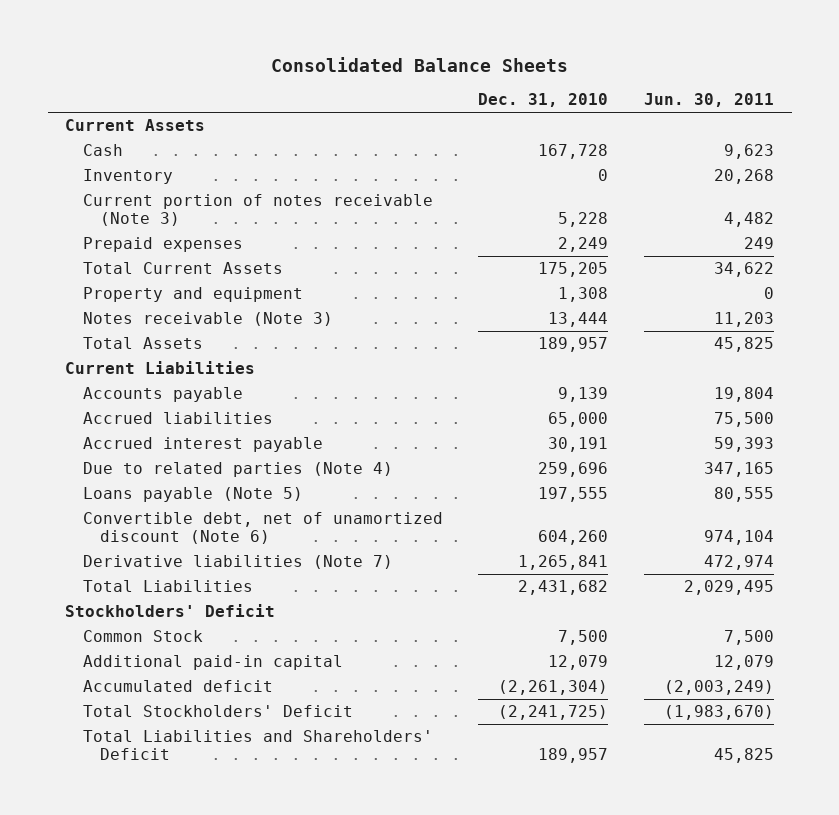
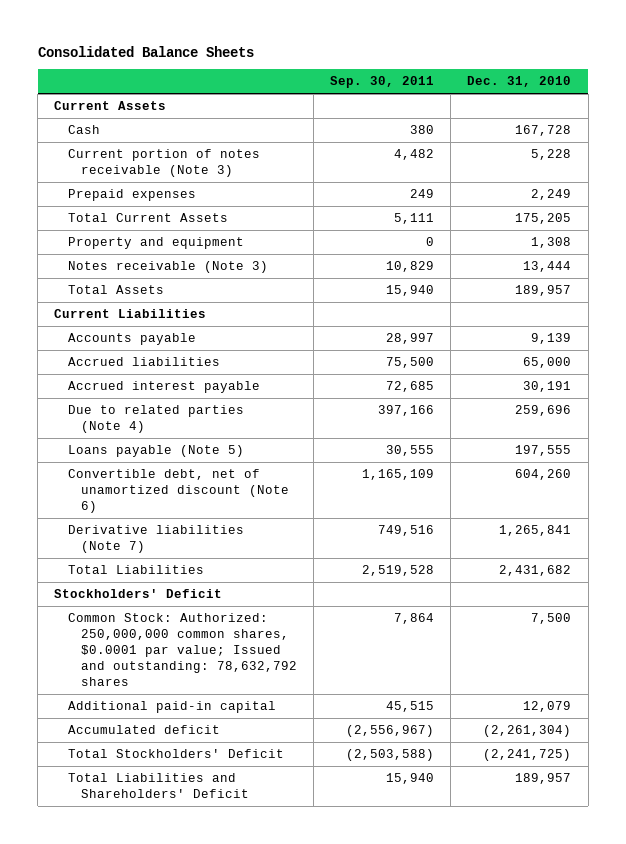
- | Dec. 31, 2010 | Jun. 30, 2011
+ | Sep. 30, 2011 | Dec. 31, 2010
- Inventory | 0 | 20,268
- Common Stock | 7,500 | 7,500
+ Common Stock: Authorized: 250,000,000 common shares, $0.0001 par value; Issued and outstanding: 78,632,792 shares | 7,864 | 7,500

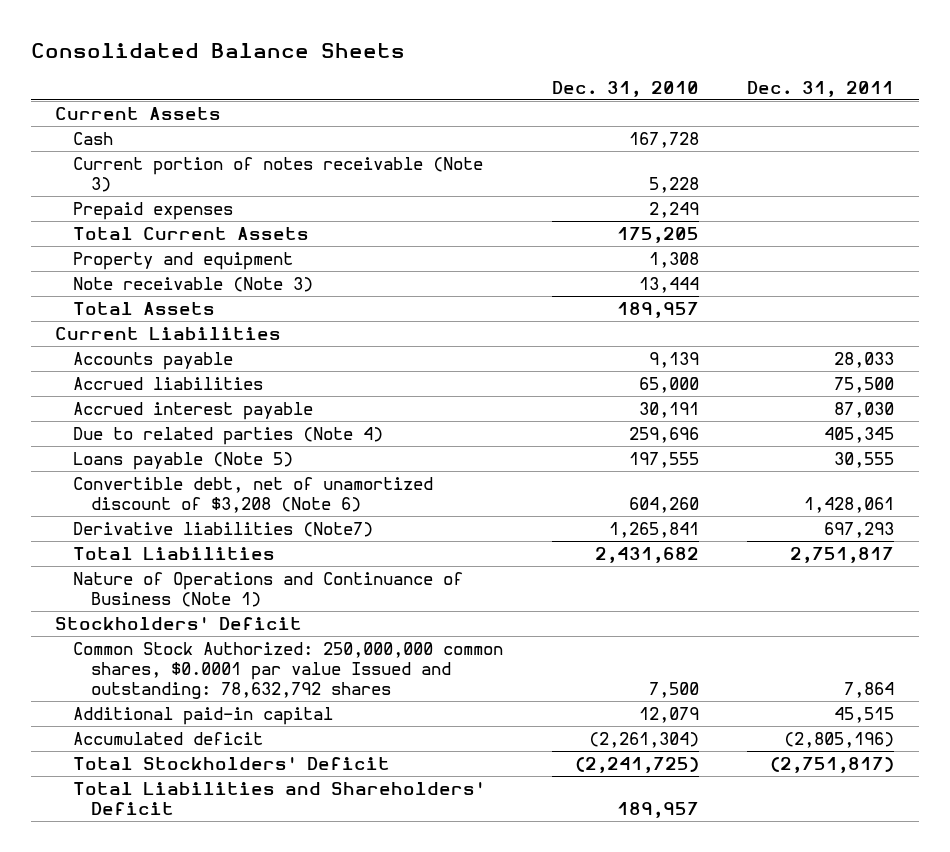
- | Sep. 30, 2011 | Dec. 31, 2010
+ | Dec. 31, 2010 | Dec. 31, 2011
- Notes receivable (Note 3) | 10,829 | 13,444
+ Note receivable (Note 3) | 13,444 |
- Convertible debt, net of unamortized discount (Note 6) | 1,165,109 | 604,260
- Derivative liabilities (Note 7) | 749,516 | 1,265,841
+ Convertible debt, net of unamortized discount of $3,208 (Note 6) | 604,260 | 1,428,061
+ Derivative liabilities (Note7) | 1,265,841 | 697,293
+ Nature of Operations and Continuance of Business (Note 1)
- Common Stock: Authorized: 250,000,000 common shares, $0.0001 par value; Issued and outstanding: 78,632,792 shares | 7,864 | 7,500
+ Common Stock Authorized: 250,000,000 common shares, $0.0001 par value Issued and outstanding: 78,632,792 shares | 7,500 | 7,864

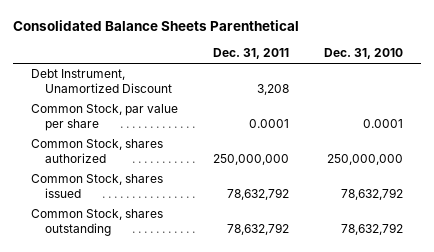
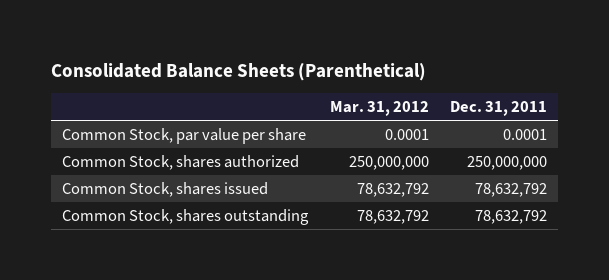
- Consolidated Balance Sheets Parenthetical
+ Consolidated Balance Sheets (Parenthetical)
- | Dec. 31, 2011 | Dec. 31, 2010
+ | Mar. 31, 2012 | Dec. 31, 2011
- Debt Instrument, Unamortized Discount | 3,208 |

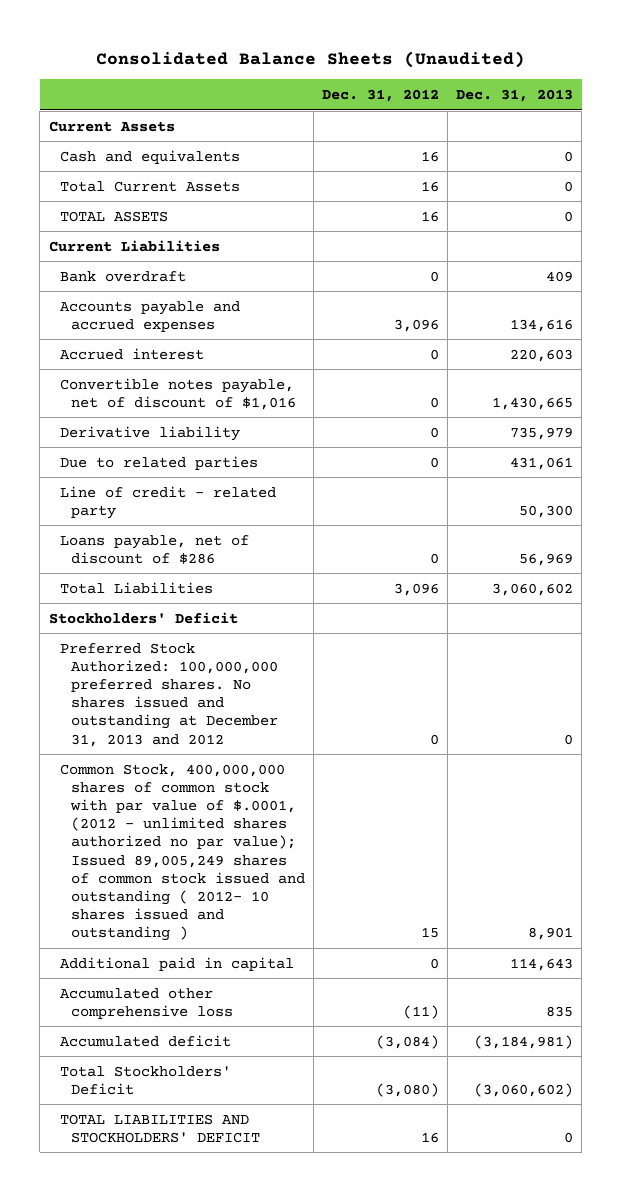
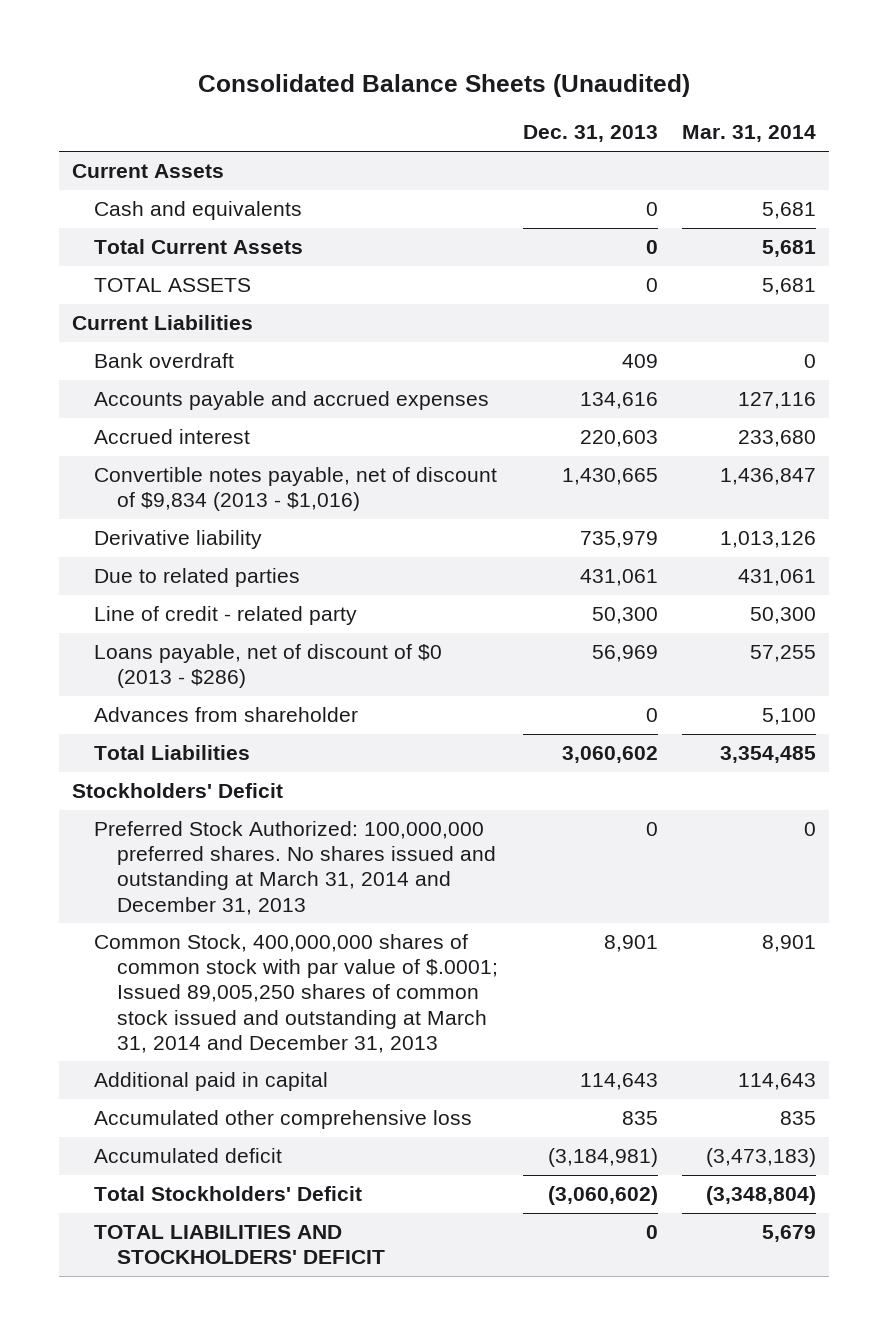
- | Dec. 31, 2012 | Dec. 31, 2013
+ | Dec. 31, 2013 | Mar. 31, 2014
- Convertible notes payable, net of discount of $1,016 | 0 | 1,430,665
+ Convertible notes payable, net of discount of $9,834 (2013 - $1,016) | 1,430,665 | 1,436,847
- Loans payable, net of discount of $286 | 0 | 56,969
+ Loans payable, net of discount of $0 (2013 - $286) | 56,969 | 57,255
+ Advances from shareholder | 0 | 5,100
- Preferred Stock Authorized: 100,000,000 preferred shares. No shares issued and outstanding at December 31, 2013 and 2012 | 0 | 0
- Common Stock, 400,000,000 shares of common stock with par value of $.0001, (2012 - unlimited shares authorized no par value); Issued 89,005,249 shares of common stock issued and outstanding ( 2012- 10 shares issued and outstanding ) | 15 | 8,901
+ Preferred Stock Authorized: 100,000,000 preferred shares. No shares issued and outstanding at March 31, 2014 and December 31, 2013 | 0 | 0
+ Common Stock, 400,000,000 shares of common stock with par value of $.0001; Issued 89,005,250 shares of common stock issued and outstanding at March 31, 2014 and December 31, 2013 | 8,901 | 8,901

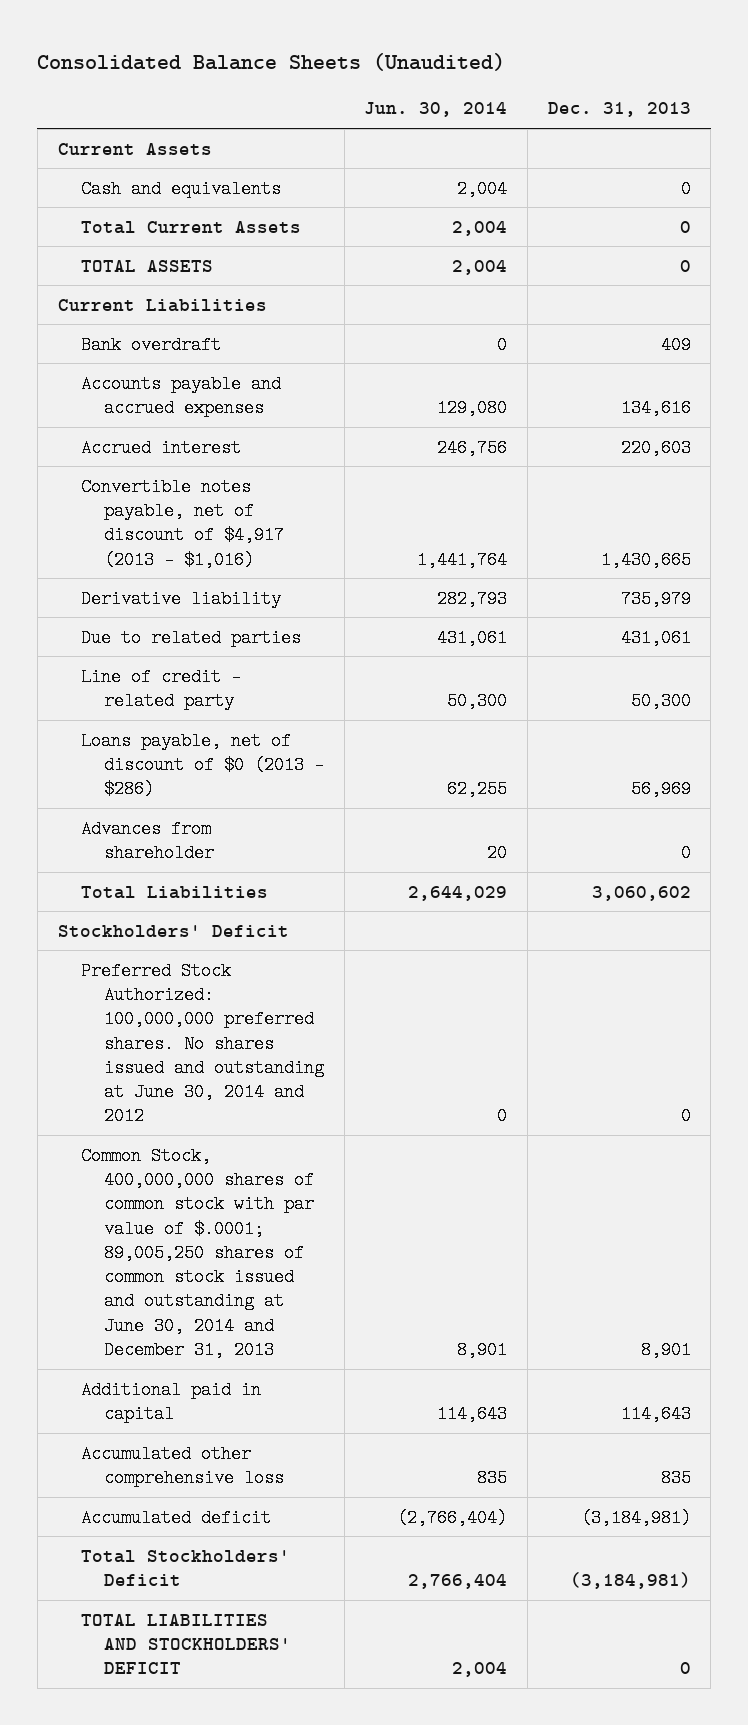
- | Dec. 31, 2013 | Mar. 31, 2014
+ | Jun. 30, 2014 | Dec. 31, 2013
- Convertible notes payable, net of discount of $9,834 (2013 - $1,016) | 1,430,665 | 1,436,847
+ Convertible notes payable, net of discount of $4,917 (2013 - $1,016) | 1,441,764 | 1,430,665
- Preferred Stock Authorized: 100,000,000 preferred shares. No shares issued and outstanding at March 31, 2014 and December 31, 2013 | 0 | 0
- Common Stock, 400,000,000 shares of common stock with par value of $.0001; Issued 89,005,250 shares of common stock issued and outstanding at March 31, 2014 and December 31, 2013 | 8,901 | 8,901
+ Preferred Stock Authorized: 100,000,000 preferred shares. No shares issued and outstanding at June 30, 2014 and 2012 | 0 | 0
+ Common Stock, 400,000,000 shares of common stock with par value of $.0001; 89,005,250 shares of common stock issued and outstanding at June 30, 2014 and December 31, 2013 | 8,901 | 8,901
- Total Stockholders' Deficit | (3,060,602) | (3,348,804)
+ Total Stockholders' Deficit | 2,766,404 | (3,184,981)

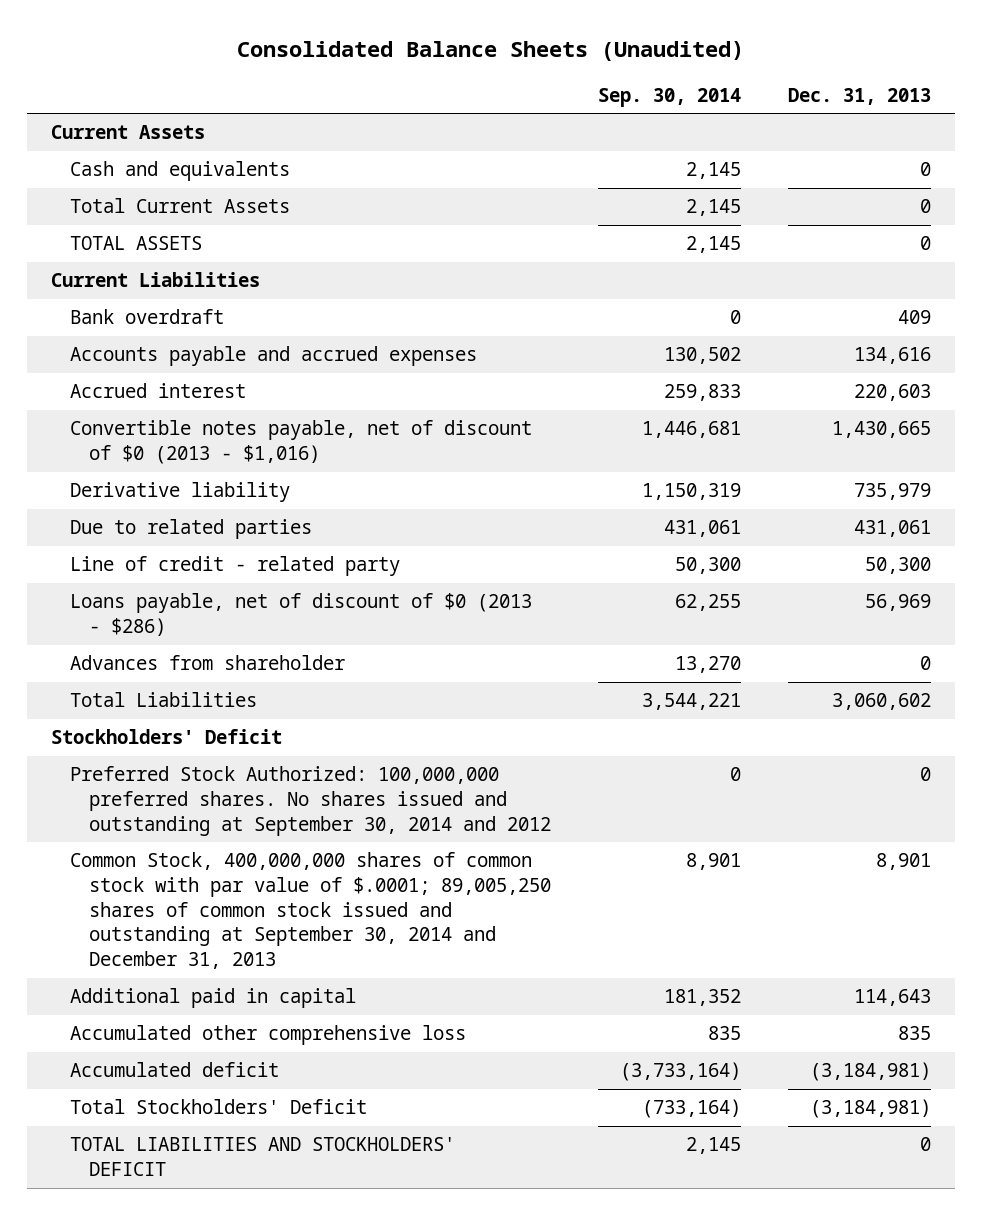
- | Jun. 30, 2014 | Dec. 31, 2013
+ | Sep. 30, 2014 | Dec. 31, 2013
- Convertible notes payable, net of discount of $4,917 (2013 - $1,016) | 1,441,764 | 1,430,665
+ Convertible notes payable, net of discount of $0 (2013 - $1,016) | 1,446,681 | 1,430,665
- Preferred Stock Authorized: 100,000,000 preferred shares. No shares issued and outstanding at June 30, 2014 and 2012 | 0 | 0
- Common Stock, 400,000,000 shares of common stock with par value of $.0001; 89,005,250 shares of common stock issued and outstanding at June 30, 2014 and December 31, 2013 | 8,901 | 8,901
+ Preferred Stock Authorized: 100,000,000 preferred shares. No shares issued and outstanding at September 30, 2014 and 2012 | 0 | 0
+ Common Stock, 400,000,000 shares of common stock with par value of $.0001; 89,005,250 shares of common stock issued and outstanding at September 30, 2014 and December 31, 2013 | 8,901 | 8,901

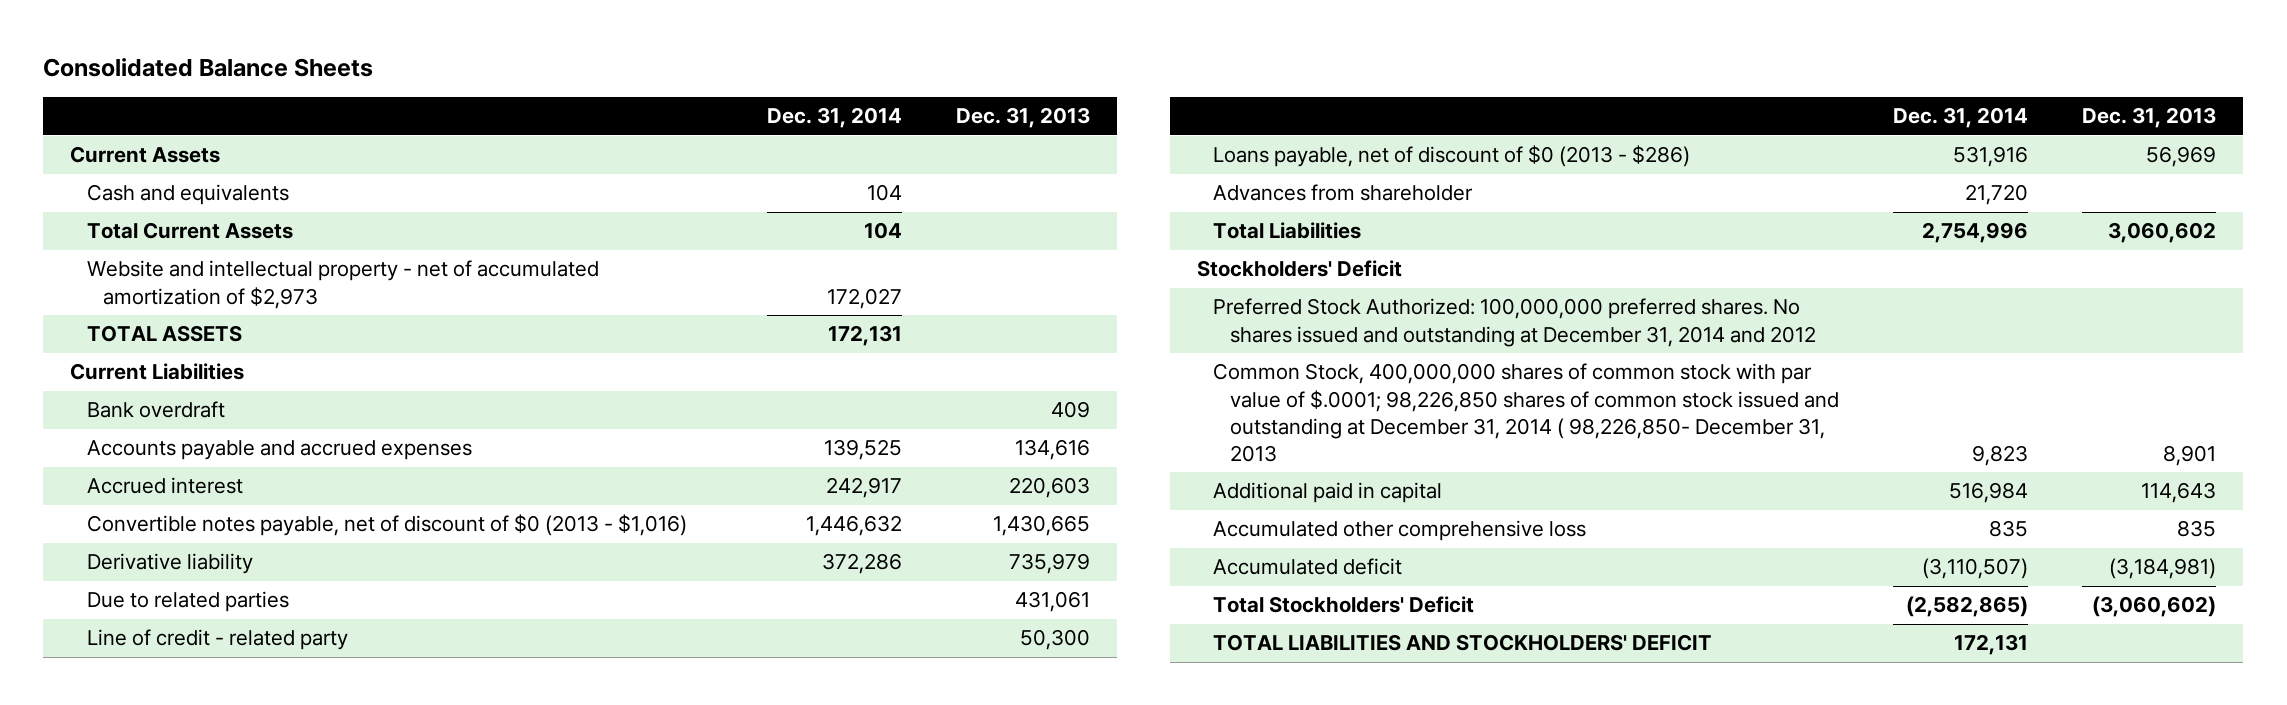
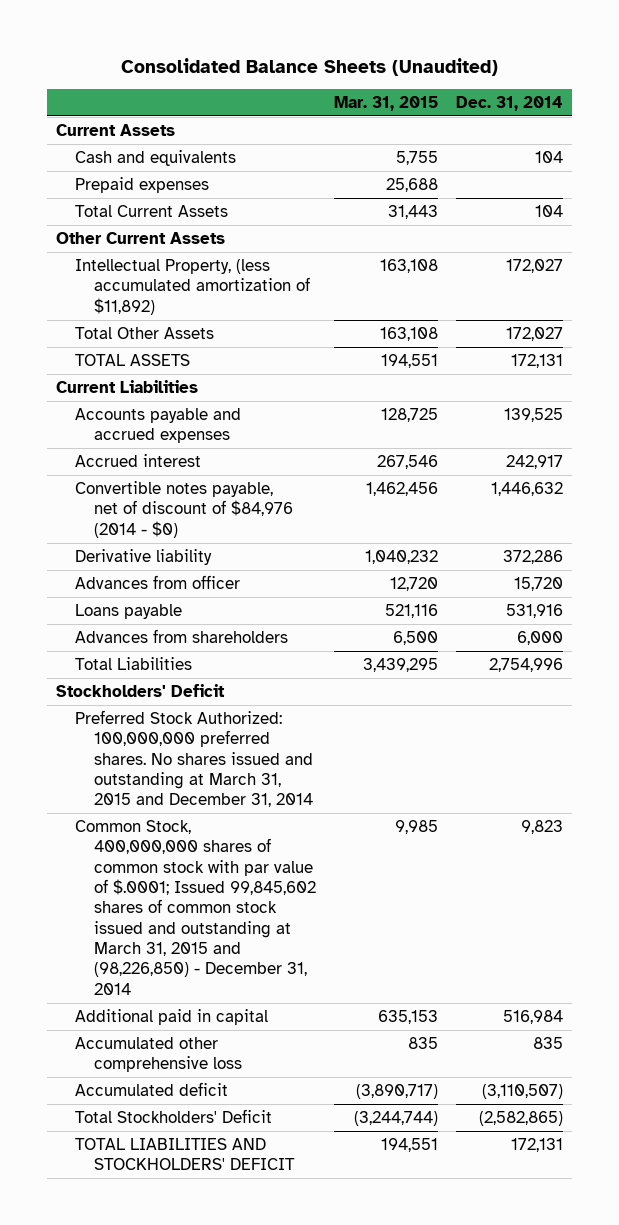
- Consolidated Balance Sheets
+ Consolidated Balance Sheets (Unaudited)
- | Dec. 31, 2014 | Dec. 31, 2013
+ | Mar. 31, 2015 | Dec. 31, 2014
+ Prepaid expenses | 25,688 |
- Website and intellectual property - net of accumulated amortization of $2,973 | 172,027 |
+ Other Current Assets
+ Intellectual Property, (less accumulated amortization of $11,892) | 163,108 | 172,027
+ Total Other Assets | 163,108 | 172,027
- Bank overdraft | | 409
- Convertible notes payable, net of discount of $0 (2013 - $1,016) | 1,446,632 | 1,430,665
+ Convertible notes payable, net of discount of $84,976 (2014 - $0) | 1,462,456 | 1,446,632
- Due to related parties | | 431,061
- Line of credit - related party | | 50,300
- Loans payable, net of discount of $0 (2013 - $286) | 531,916 | 56,969
- Advances from shareholder | 21,720 |
+ Advances from officer | 12,720 | 15,720
+ Loans payable | 521,116 | 531,916
+ Advances from shareholders | 6,500 | 6,000
- Preferred Stock Authorized: 100,000,000 preferred shares. No shares issued and outstanding at December 31, 2014 and 2012
- Common Stock, 400,000,000 shares of common stock with par value of $.0001; 98,226,850 shares of common stock issued and outstanding at December 31, 2014 ( 98,226,850- December 31, 2013 | 9,823 | 8,901
+ Preferred Stock Authorized: 100,000,000 preferred shares. No shares issued and outstanding at March 31, 2015 and December 31, 2014
+ Common Stock, 400,000,000 shares of common stock with par value of $.0001; Issued 99,845,602 shares of common stock issued and outstanding at March 31, 2015 and (98,226,850) - December 31, 2014 | 9,985 | 9,823

